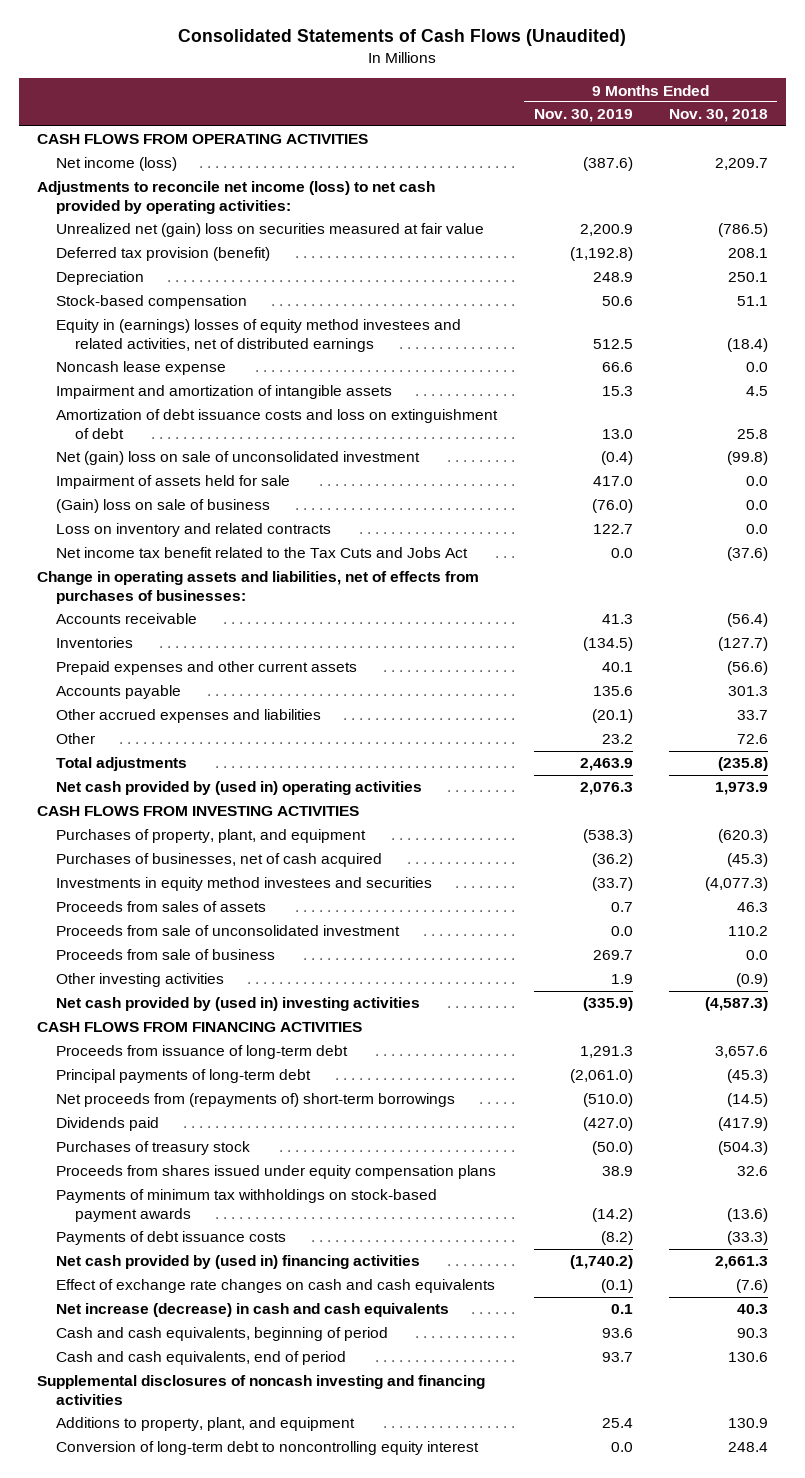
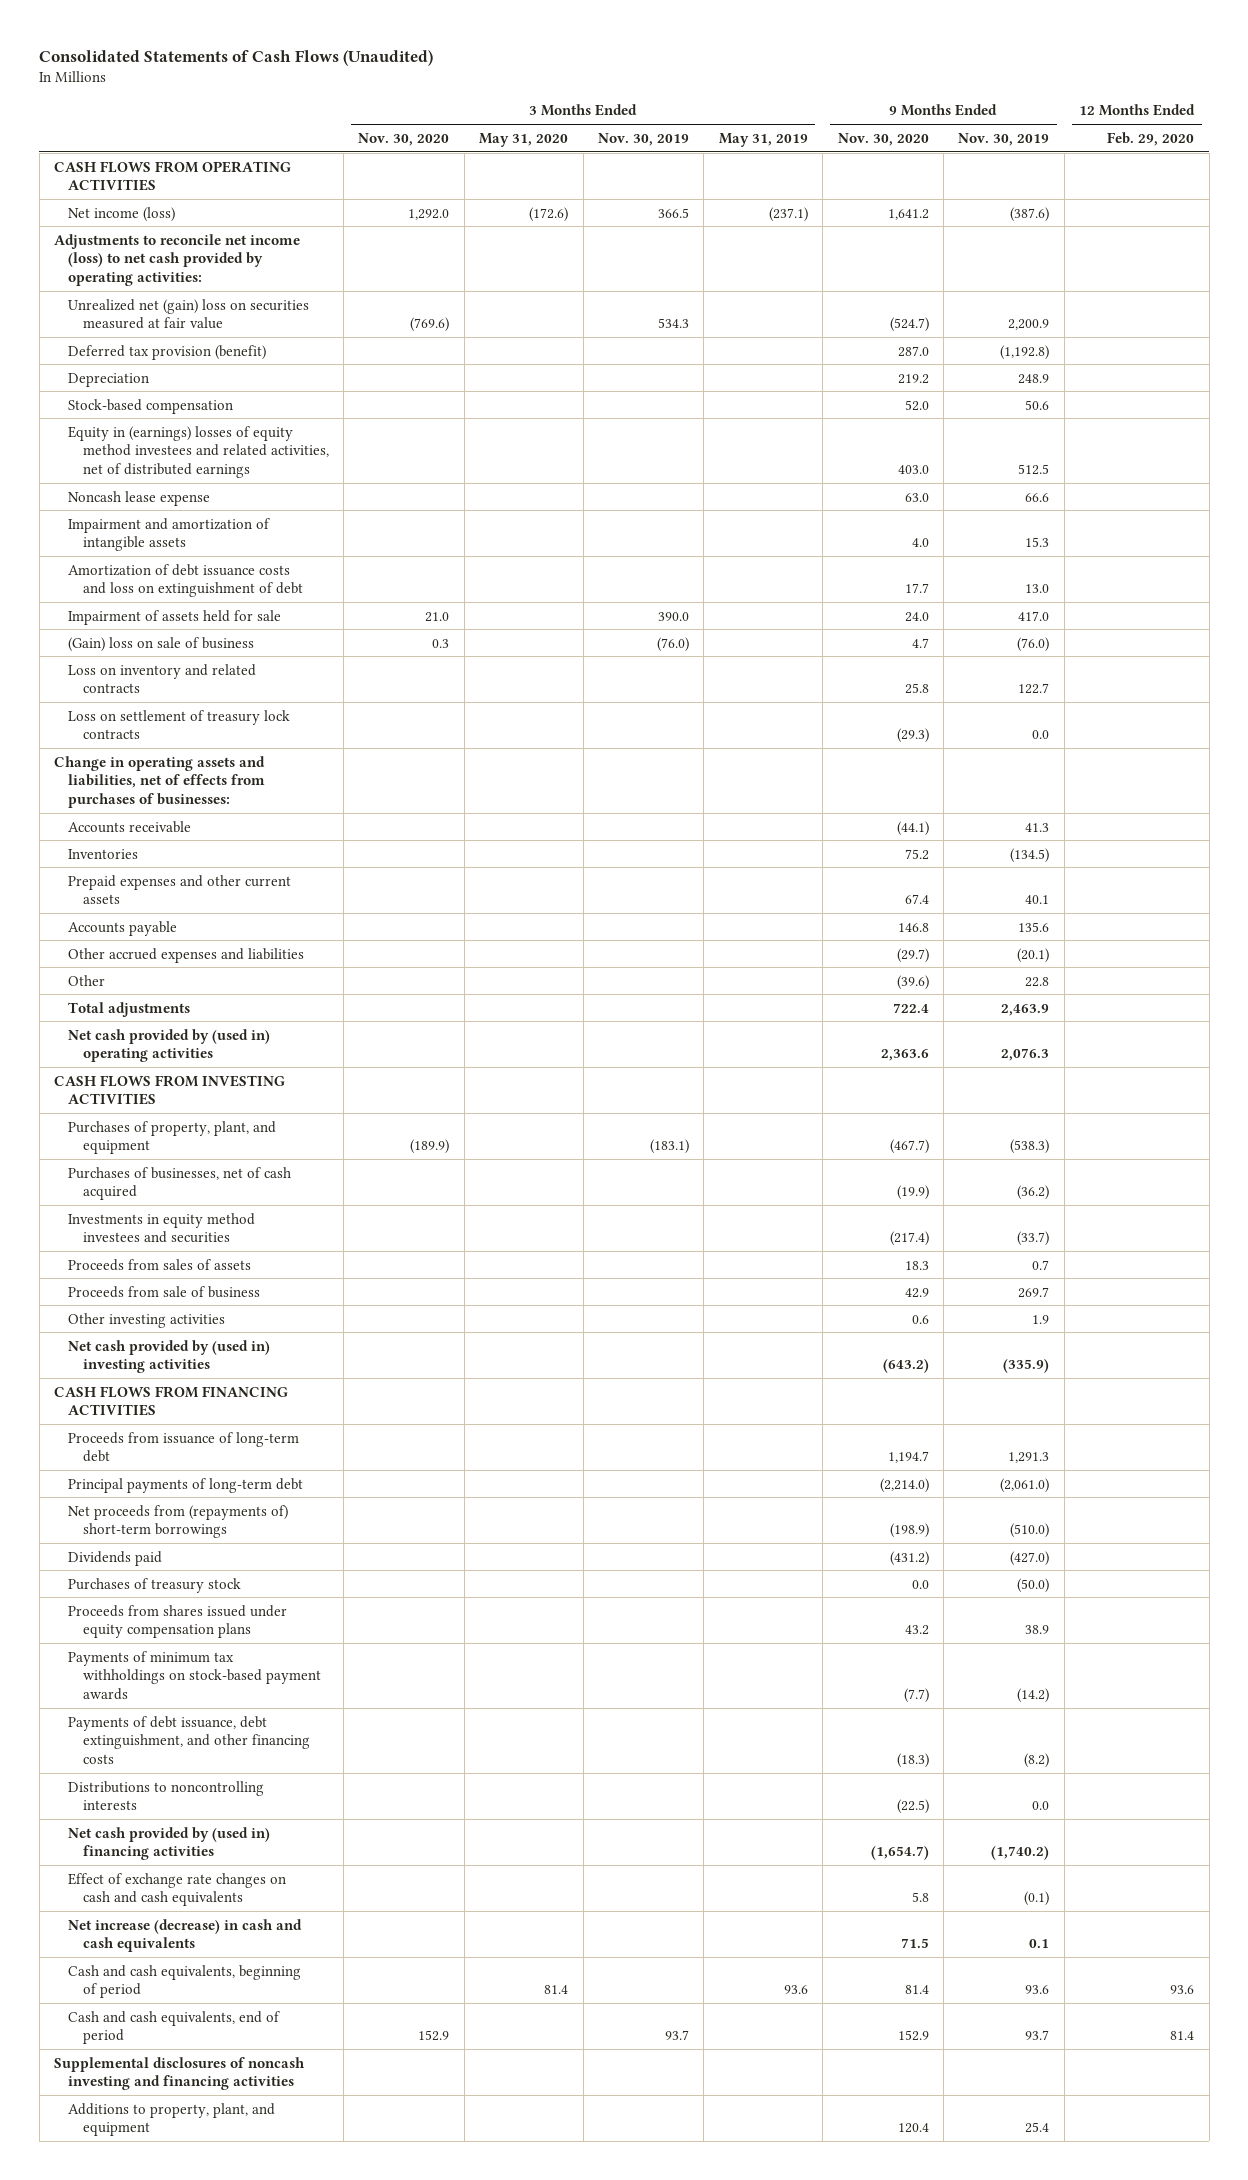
- | 9 Months Ended Nov. 30, 2019 | 9 Months Ended Nov. 30, 2018
+ | 3 Months Ended Nov. 30, 2020 | 3 Months Ended May 31, 2020 | 3 Months Ended Nov. 30, 2019 | 3 Months Ended May 31, 2019 | 9 Months Ended Nov. 30, 2020 | 9 Months Ended Nov. 30, 2019 | 12 Months Ended Feb. 29, 2020
- Net (gain) loss on sale of unconsolidated investment | (0.4) | (99.8)
- Net income tax benefit related to the Tax Cuts and Jobs Act | 0.0 | (37.6)
+ Loss on settlement of treasury lock contracts | | | | | (29.3) | 0.0 |
- Other | 23.2 | 72.6
+ Other | | | | | (39.6) | 22.8 |
- Proceeds from sale of unconsolidated investment | 0.0 | 110.2
- Payments of debt issuance costs | (8.2) | (33.3)
+ Payments of debt issuance, debt extinguishment, and other financing costs | | | | | (18.3) | (8.2) |
+ Distributions to noncontrolling interests | | | | | (22.5) | 0.0 |
- Conversion of long-term debt to noncontrolling equity interest | 0.0 | 248.4

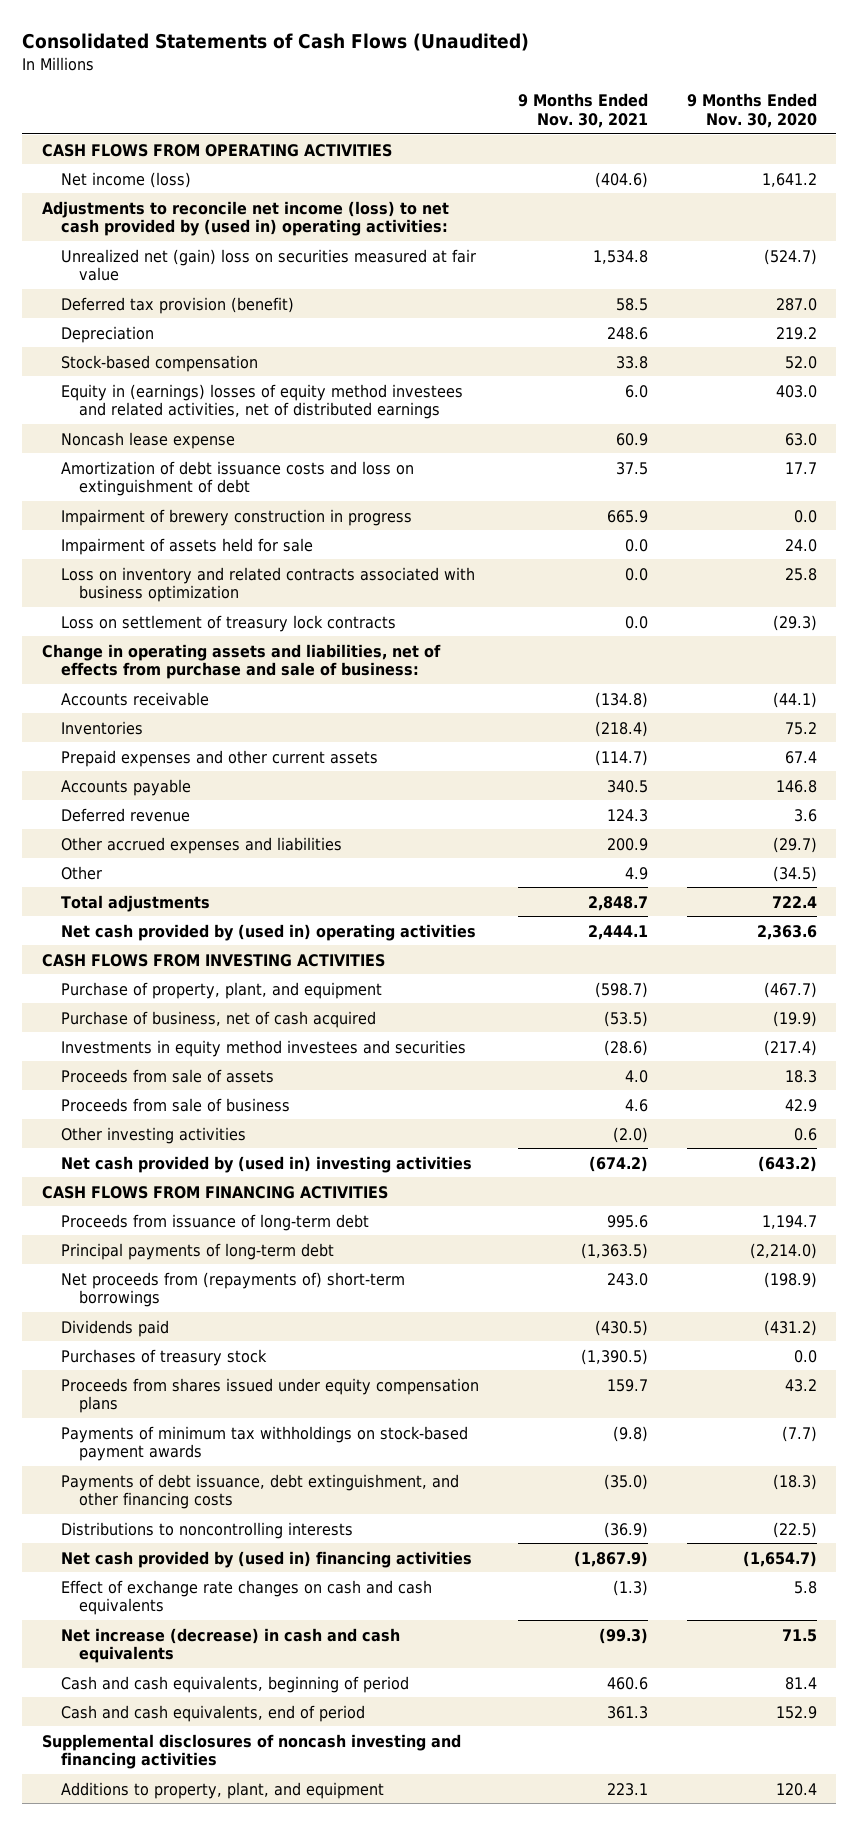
- | 3 Months Ended Nov. 30, 2020 | 3 Months Ended May 31, 2020 | 3 Months Ended Nov. 30, 2019 | 3 Months Ended May 31, 2019 | 9 Months Ended Nov. 30, 2020 | 9 Months Ended Nov. 30, 2019 | 12 Months Ended Feb. 29, 2020
+ | 9 Months Ended Nov. 30, 2021 | 9 Months Ended Nov. 30, 2020
- Adjustments to reconcile net income (loss) to net cash provided by operating activities:
+ Adjustments to reconcile net income (loss) to net cash provided by (used in) operating activities:
- Impairment and amortization of intangible assets | | | | | 4.0 | 15.3 |
+ Impairment of brewery construction in progress | 665.9 | 0.0
- (Gain) loss on sale of business | 0.3 | | (76.0) | | 4.7 | (76.0) |
- Loss on inventory and related contracts | | | | | 25.8 | 122.7 |
+ Loss on inventory and related contracts associated with business optimization | 0.0 | 25.8
- Change in operating assets and liabilities, net of effects from purchases of businesses:
+ Change in operating assets and liabilities, net of effects from purchase and sale of business:
+ Deferred revenue | 124.3 | 3.6
- Other | | | | | (39.6) | 22.8 |
+ Other | 4.9 | (34.5)
- Purchases of property, plant, and equipment | (189.9) | | (183.1) | | (467.7) | (538.3) |
- Purchases of businesses, net of cash acquired | | | | | (19.9) | (36.2) |
+ Purchase of property, plant, and equipment | (598.7) | (467.7)
+ Purchase of business, net of cash acquired | (53.5) | (19.9)
- Proceeds from sales of assets | | | | | 18.3 | 0.7 |
+ Proceeds from sale of assets | 4.0 | 18.3

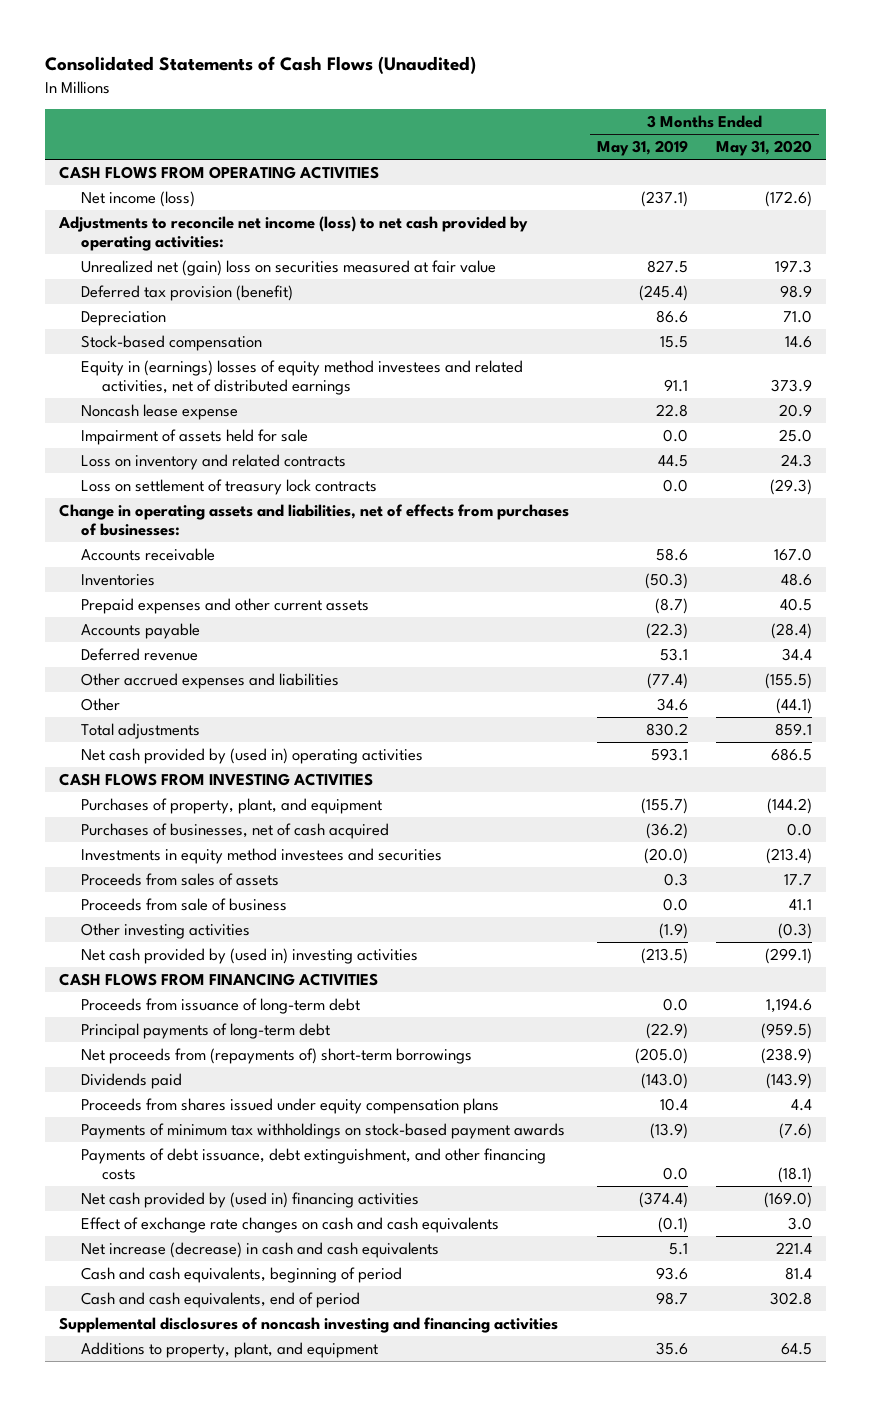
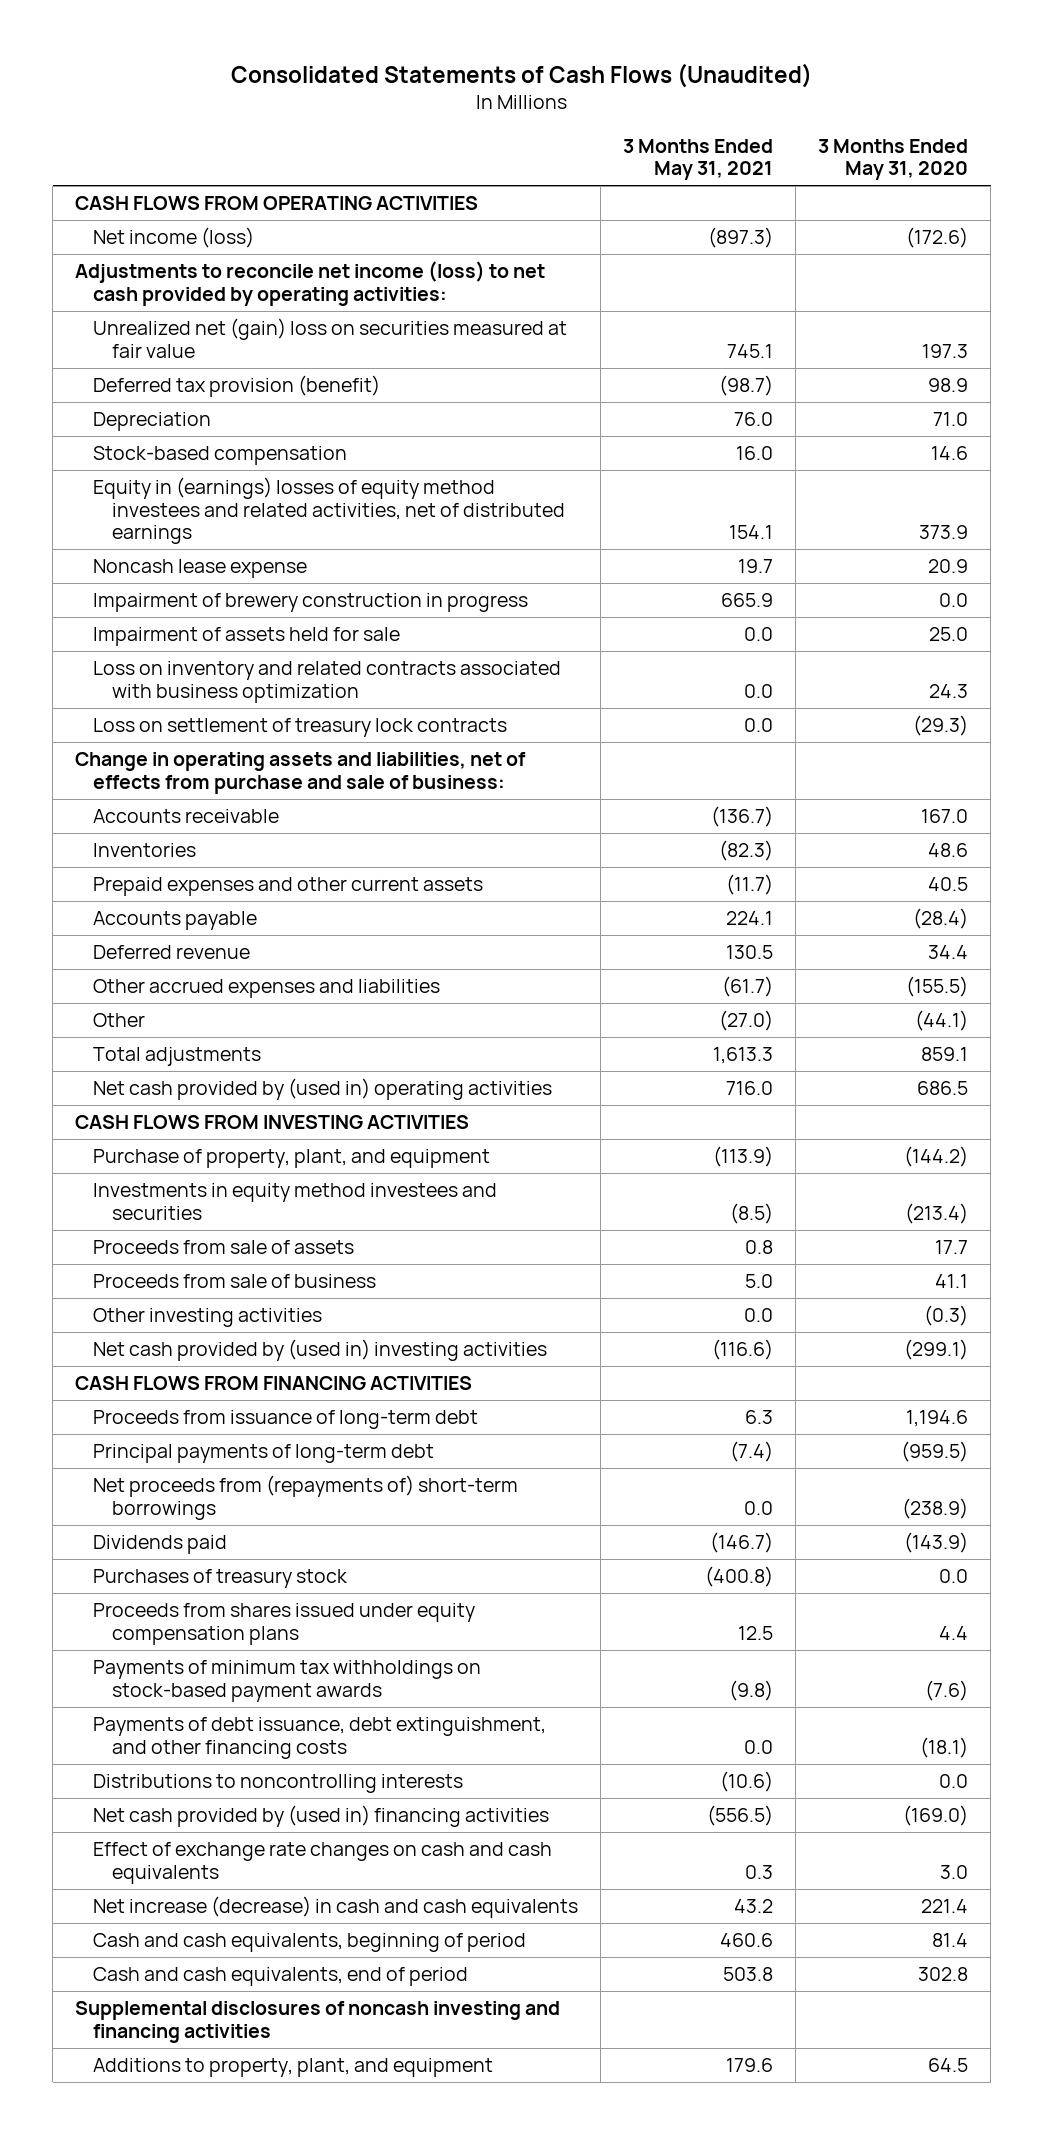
- | 3 Months Ended May 31, 2019 | 3 Months Ended May 31, 2020
+ | 3 Months Ended May 31, 2021 | 3 Months Ended May 31, 2020
+ Impairment of brewery construction in progress | 665.9 | 0.0
- Loss on inventory and related contracts | 44.5 | 24.3
+ Loss on inventory and related contracts associated with business optimization | 0.0 | 24.3
- Change in operating assets and liabilities, net of effects from purchases of businesses:
+ Change in operating assets and liabilities, net of effects from purchase and sale of business:
- Purchases of property, plant, and equipment | (155.7) | (144.2)
- Purchases of businesses, net of cash acquired | (36.2) | 0.0
+ Purchase of property, plant, and equipment | (113.9) | (144.2)
- Proceeds from sales of assets | 0.3 | 17.7
+ Proceeds from sale of assets | 0.8 | 17.7
+ Purchases of treasury stock | (400.8) | 0.0
+ Distributions to noncontrolling interests | (10.6) | 0.0

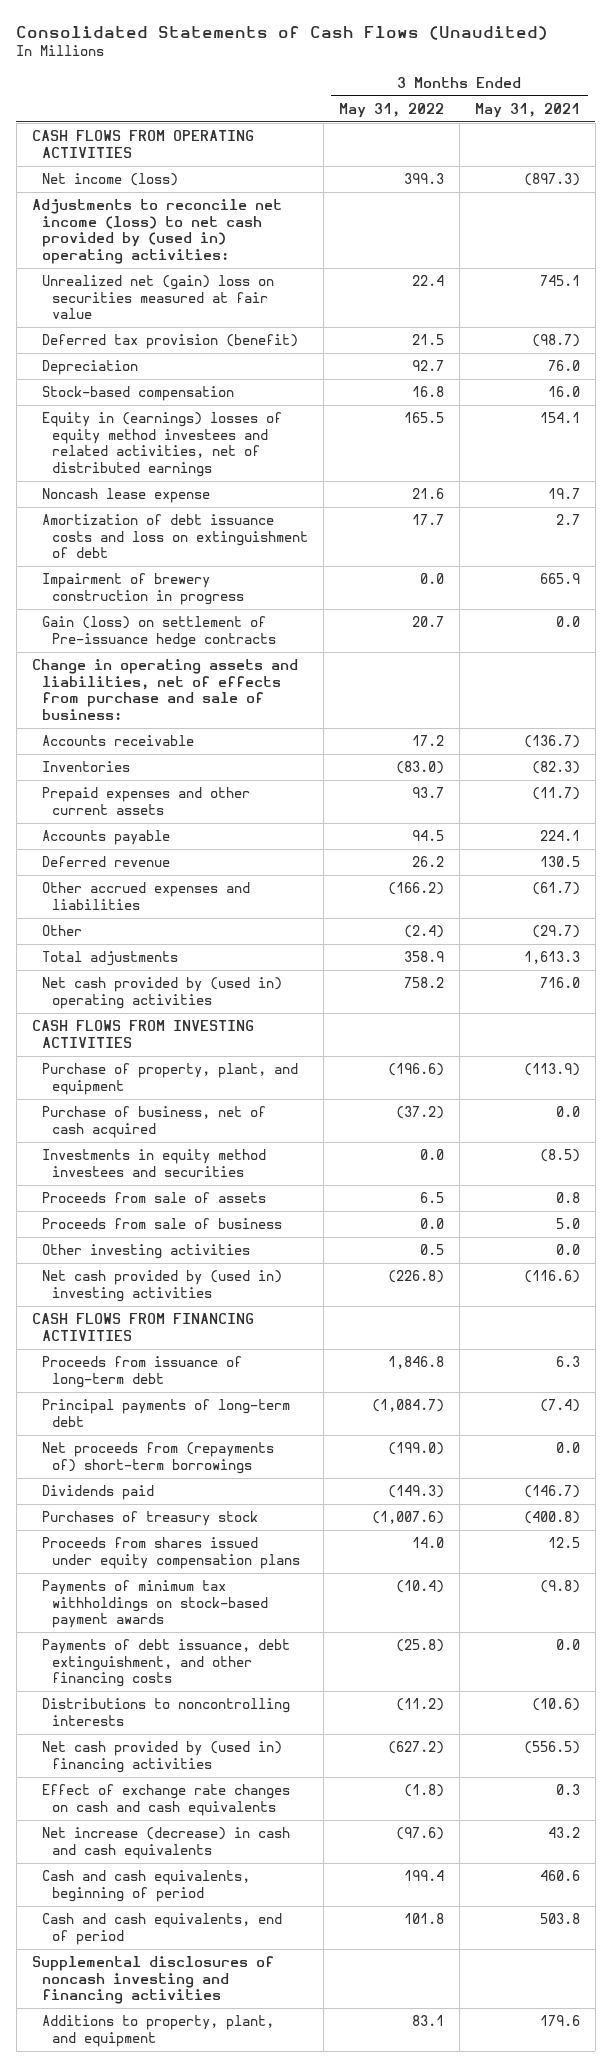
- | 3 Months Ended May 31, 2021 | 3 Months Ended May 31, 2020
+ | 3 Months Ended May 31, 2022 | 3 Months Ended May 31, 2021
- Adjustments to reconcile net income (loss) to net cash provided by operating activities:
+ Adjustments to reconcile net income (loss) to net cash provided by (used in) operating activities:
+ Amortization of debt issuance costs and loss on extinguishment of debt | 17.7 | 2.7
- Impairment of assets held for sale | 0.0 | 25.0
- Loss on inventory and related contracts associated with business optimization | 0.0 | 24.3
- Loss on settlement of treasury lock contracts | 0.0 | (29.3)
+ Gain (loss) on settlement of Pre-issuance hedge contracts | 20.7 | 0.0
- Other | (27.0) | (44.1)
+ Other | (2.4) | (29.7)
+ Purchase of business, net of cash acquired | (37.2) | 0.0

